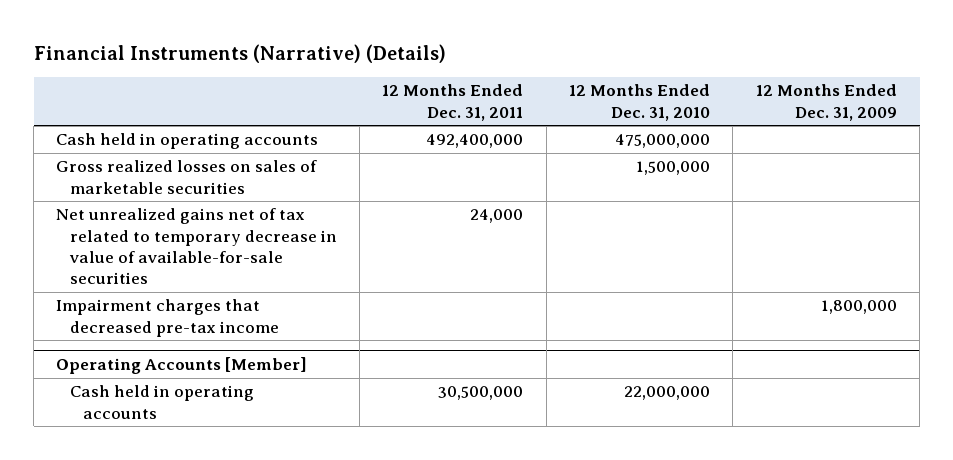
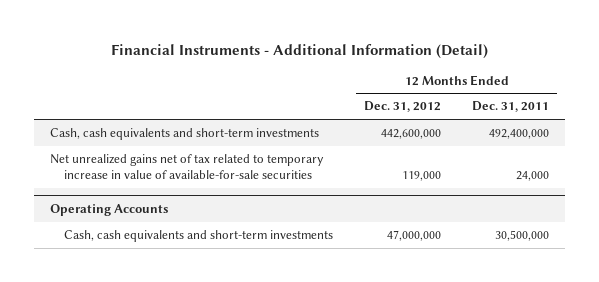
- Financial Instruments (Narrative) (Details)
+ Financial Instruments - Additional Information (Detail)
- | 12 Months Ended Dec. 31, 2011 | 12 Months Ended Dec. 31, 2010 | 12 Months Ended Dec. 31, 2009
+ | 12 Months Ended Dec. 31, 2012 | 12 Months Ended Dec. 31, 2011
- Cash held in operating accounts | 492,400,000 | 475,000,000 |
- Gross realized losses on sales of marketable securities | | 1,500,000 |
- Net unrealized gains net of tax related to temporary decrease in value of available-for-sale securities | 24,000 | |
- Impairment charges that decreased pre-tax income | | | 1,800,000
- Operating Accounts [Member]
- Cash held in operating accounts | 30,500,000 | 22,000,000 |
+ Cash, cash equivalents and short-term investments | 442,600,000 | 492,400,000
+ Net unrealized gains net of tax related to temporary increase in value of available-for-sale securities | 119,000 | 24,000
+ Operating Accounts
+ Cash, cash equivalents and short-term investments | 47,000,000 | 30,500,000

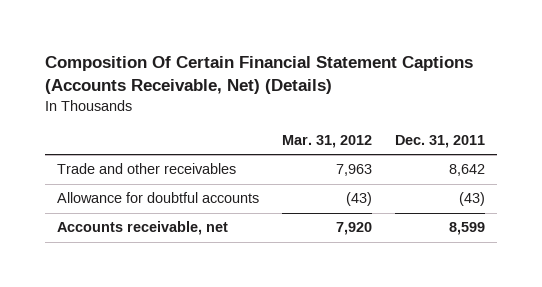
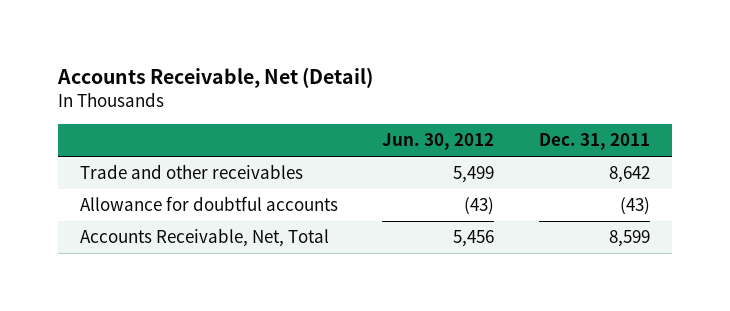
- Composition Of Certain Financial Statement Captions (Accounts Receivable, Net) (Details)
+ Accounts Receivable, Net (Detail)
- | Mar. 31, 2012 | Dec. 31, 2011
+ | Jun. 30, 2012 | Dec. 31, 2011
- Accounts receivable, net | 7,920 | 8,599
+ Accounts Receivable, Net, Total | 5,456 | 8,599

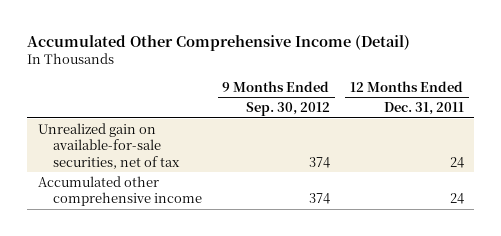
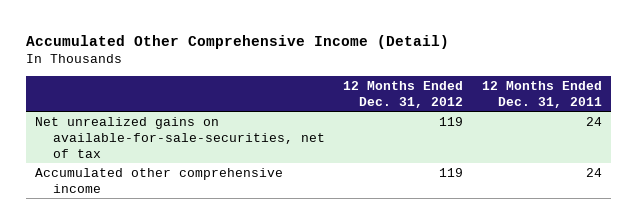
- | 9 Months Ended Sep. 30, 2012 | 12 Months Ended Dec. 31, 2011
+ | 12 Months Ended Dec. 31, 2012 | 12 Months Ended Dec. 31, 2011
- Unrealized gain on available-for-sale securities, net of tax | 374 | 24
+ Net unrealized gains on available-for-sale-securities, net of tax | 119 | 24

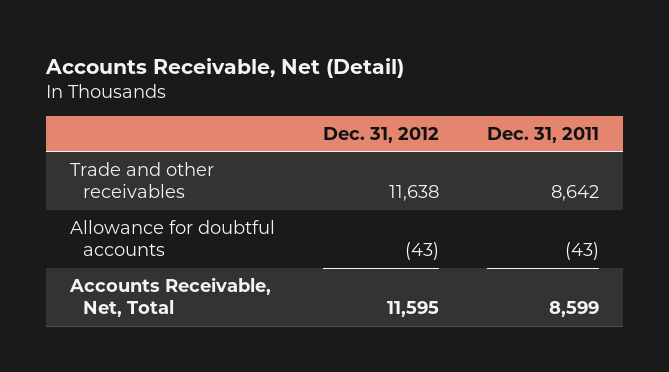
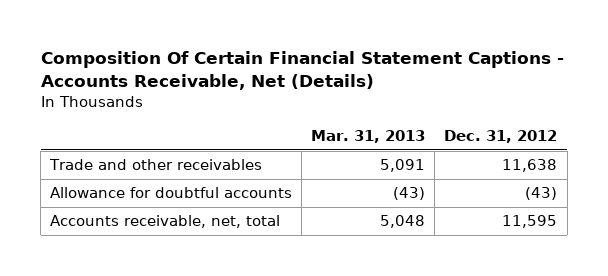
- Accounts Receivable, Net (Detail)
+ Composition Of Certain Financial Statement Captions - Accounts Receivable, Net (Details)
- | Dec. 31, 2012 | Dec. 31, 2011
+ | Mar. 31, 2013 | Dec. 31, 2012
- Accounts Receivable, Net, Total | 11,595 | 8,599
+ Accounts receivable, net, total | 5,048 | 11,595

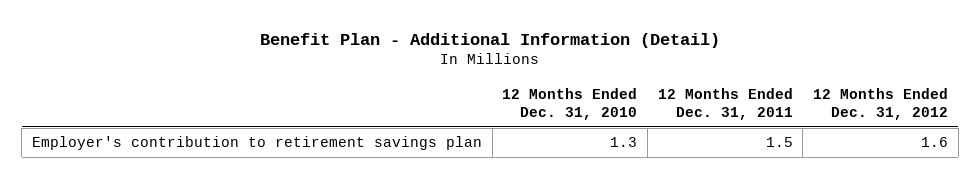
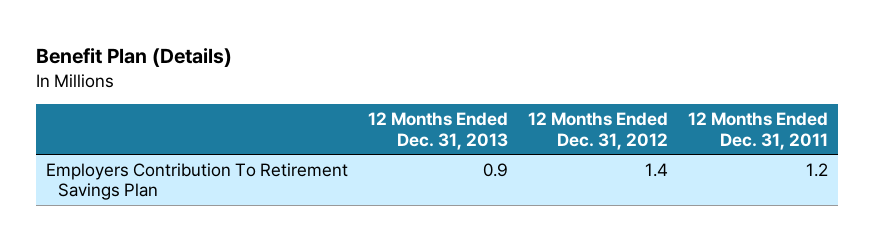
- Benefit Plan - Additional Information (Detail)
+ Benefit Plan (Details)
- | 12 Months Ended Dec. 31, 2010 | 12 Months Ended Dec. 31, 2011 | 12 Months Ended Dec. 31, 2012
+ | 12 Months Ended Dec. 31, 2013 | 12 Months Ended Dec. 31, 2012 | 12 Months Ended Dec. 31, 2011
- Employer's contribution to retirement savings plan | 1.3 | 1.5 | 1.6
+ Employers Contribution To Retirement Savings Plan | 0.9 | 1.4 | 1.2

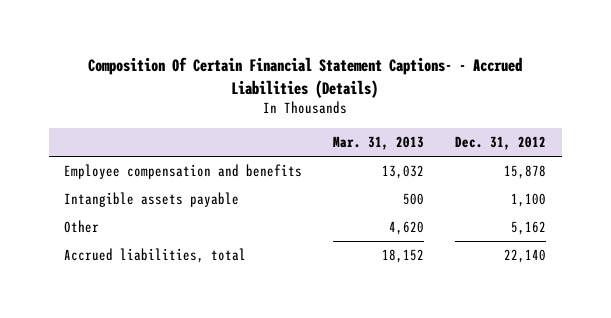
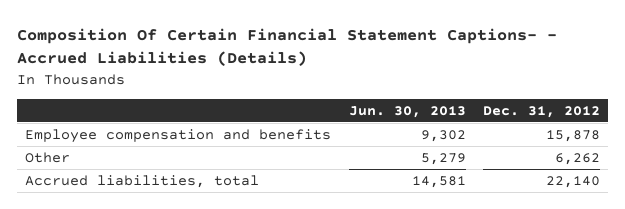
- | Mar. 31, 2013 | Dec. 31, 2012
+ | Jun. 30, 2013 | Dec. 31, 2012
- Intangible assets payable | 500 | 1,100
- Other | 4,620 | 5,162
+ Other | 5,279 | 6,262

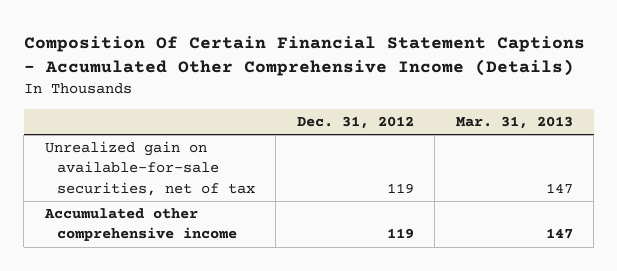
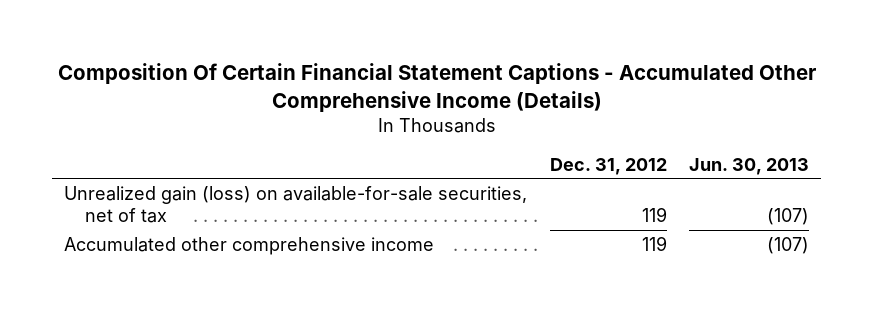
- | Dec. 31, 2012 | Mar. 31, 2013
+ | Dec. 31, 2012 | Jun. 30, 2013
- Unrealized gain on available-for-sale securities, net of tax | 119 | 147
+ Unrealized gain (loss) on available-for-sale securities, net of tax | 119 | (107)

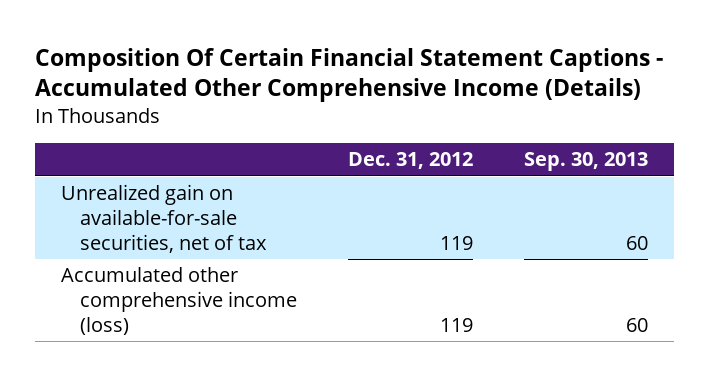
- | Dec. 31, 2012 | Jun. 30, 2013
+ | Dec. 31, 2012 | Sep. 30, 2013
- Unrealized gain (loss) on available-for-sale securities, net of tax | 119 | (107)
- Accumulated other comprehensive income | 119 | (107)
+ Unrealized gain on available-for-sale securities, net of tax | 119 | 60
+ Accumulated other comprehensive income (loss) | 119 | 60

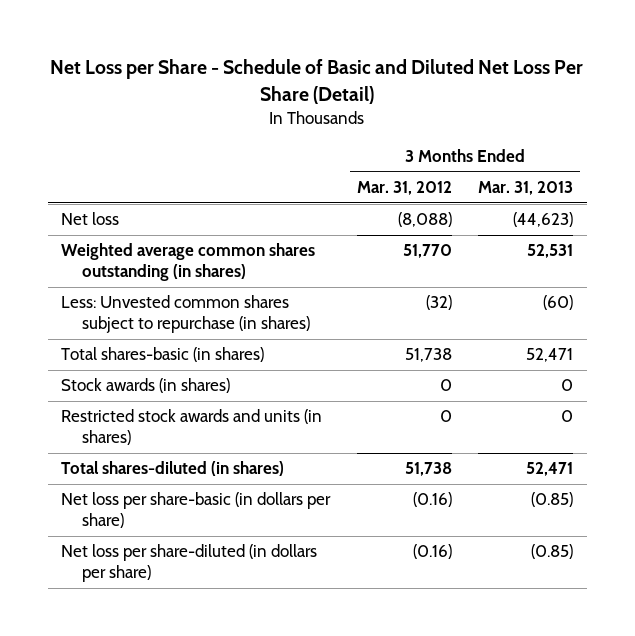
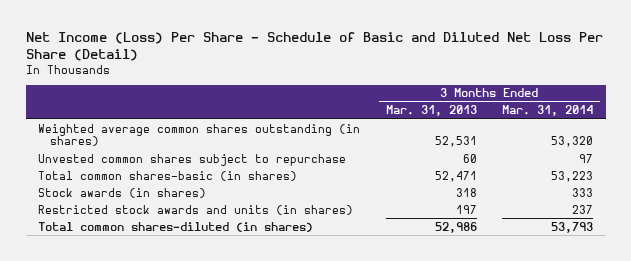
- Net Loss per Share - Schedule of Basic and Diluted Net Loss Per Share (Detail)
+ Net Income (Loss) Per Share - Schedule of Basic and Diluted Net Loss Per Share (Detail)
- | 3 Months Ended Mar. 31, 2012 | 3 Months Ended Mar. 31, 2013
+ | 3 Months Ended Mar. 31, 2013 | 3 Months Ended Mar. 31, 2014
- Net loss | (8,088) | (44,623)
- Less: Unvested common shares subject to repurchase (in shares) | (32) | (60)
- Total shares-basic (in shares) | 51,738 | 52,471
- Stock awards (in shares) | 0 | 0
- Restricted stock awards and units (in shares) | 0 | 0
- Total shares-diluted (in shares) | 51,738 | 52,471
- Net loss per share-basic (in dollars per share) | (0.16) | (0.85)
- Net loss per share-diluted (in dollars per share) | (0.16) | (0.85)
+ Unvested common shares subject to repurchase | 60 | 97
+ Total common shares-basic (in shares) | 52,471 | 53,223
+ Stock awards (in shares) | 318 | 333
+ Restricted stock awards and units (in shares) | 197 | 237
+ Total common shares-diluted (in shares) | 52,986 | 53,793

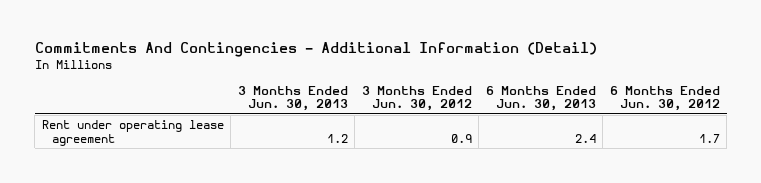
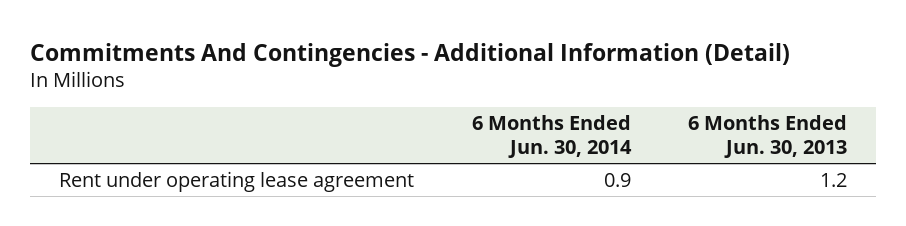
- | 3 Months Ended Jun. 30, 2013 | 3 Months Ended Jun. 30, 2012 | 6 Months Ended Jun. 30, 2013 | 6 Months Ended Jun. 30, 2012
+ | 6 Months Ended Jun. 30, 2014 | 6 Months Ended Jun. 30, 2013
- Rent under operating lease agreement | 1.2 | 0.9 | 2.4 | 1.7
+ Rent under operating lease agreement | 0.9 | 1.2

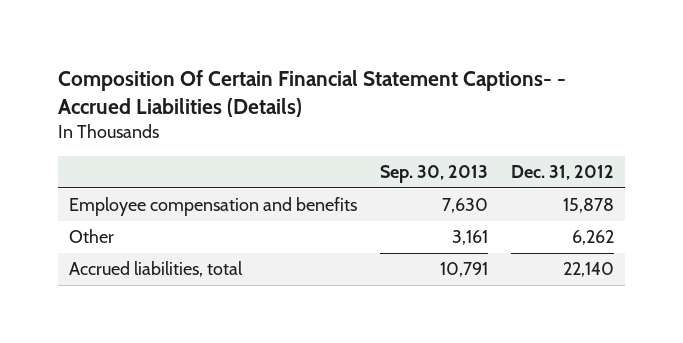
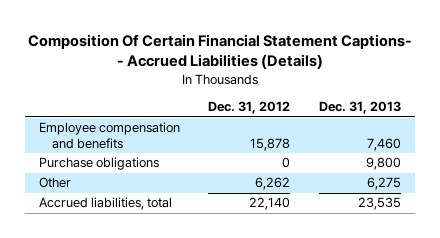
- | Sep. 30, 2013 | Dec. 31, 2012
+ | Dec. 31, 2012 | Dec. 31, 2013
+ Purchase obligations | 0 | 9,800

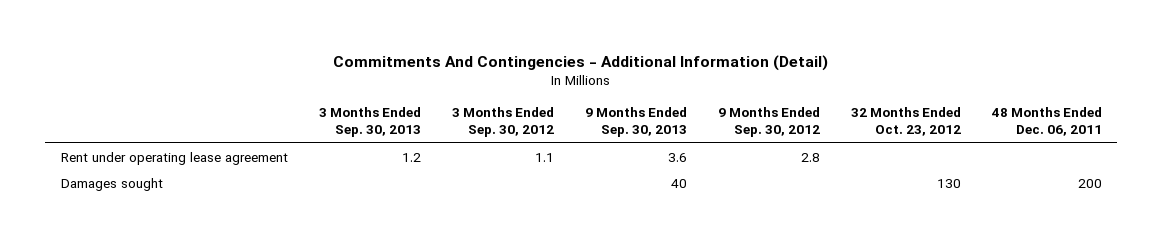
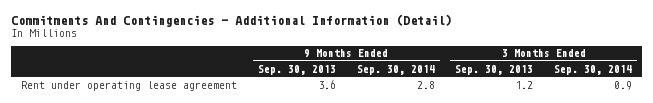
- | 3 Months Ended Sep. 30, 2013 | 3 Months Ended Sep. 30, 2012 | 9 Months Ended Sep. 30, 2013 | 9 Months Ended Sep. 30, 2012 | 32 Months Ended Oct. 23, 2012 | 48 Months Ended Dec. 06, 2011
+ | 9 Months Ended Sep. 30, 2013 | 9 Months Ended Sep. 30, 2014 | 3 Months Ended Sep. 30, 2013 | 3 Months Ended Sep. 30, 2014
- Damages sought | | | 40 | | 130 | 200

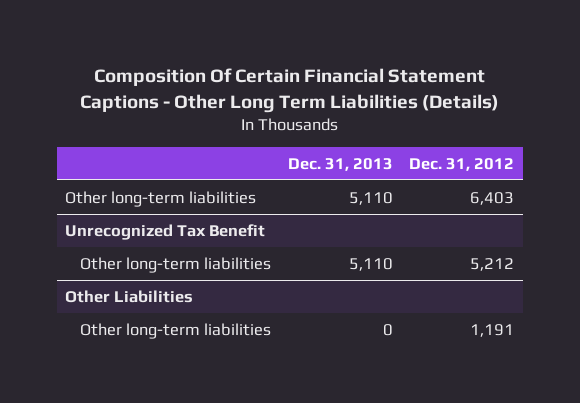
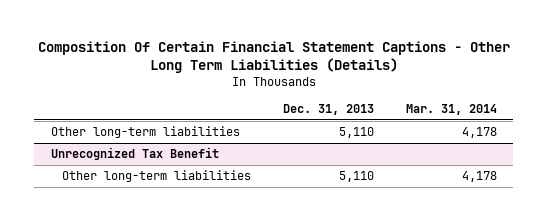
- | Dec. 31, 2013 | Dec. 31, 2012
+ | Dec. 31, 2013 | Mar. 31, 2014
- Other Liabilities
- Other long-term liabilities | 0 | 1,191

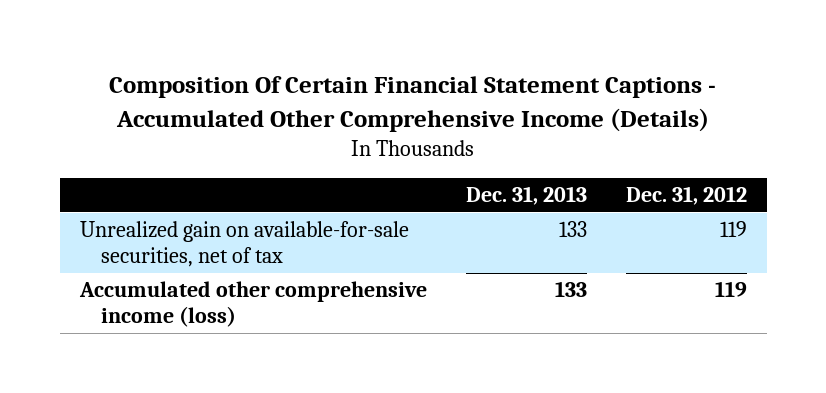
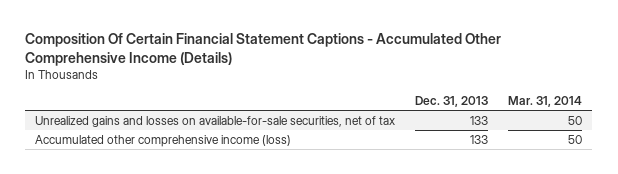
- | Dec. 31, 2013 | Dec. 31, 2012
+ | Dec. 31, 2013 | Mar. 31, 2014
- Unrealized gain on available-for-sale securities, net of tax | 133 | 119
+ Unrealized gains and losses on available-for-sale securities, net of tax | 133 | 50

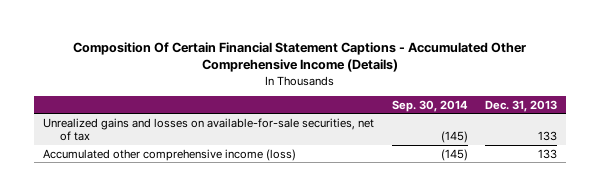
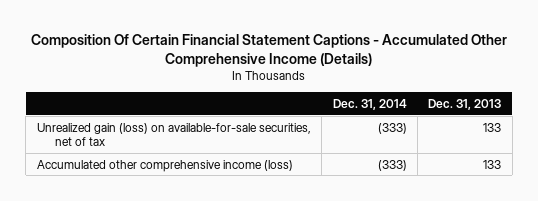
- | Sep. 30, 2014 | Dec. 31, 2013
+ | Dec. 31, 2014 | Dec. 31, 2013
- Unrealized gains and losses on available-for-sale securities, net of tax | (145) | 133
+ Unrealized gain (loss) on available-for-sale securities, net of tax | (333) | 133

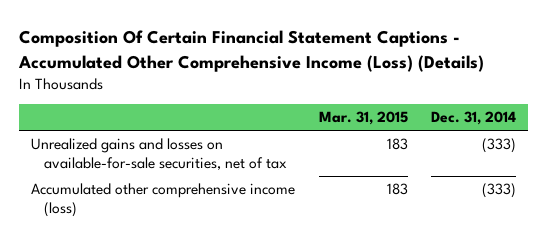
- Composition Of Certain Financial Statement Captions - Accumulated Other Comprehensive Income (Details)
+ Composition Of Certain Financial Statement Captions - Accumulated Other Comprehensive Income (Loss) (Details)
- | Dec. 31, 2014 | Dec. 31, 2013
+ | Mar. 31, 2015 | Dec. 31, 2014
- Unrealized gain (loss) on available-for-sale securities, net of tax | (333) | 133
+ Unrealized gains and losses on available-for-sale securities, net of tax | 183 | (333)

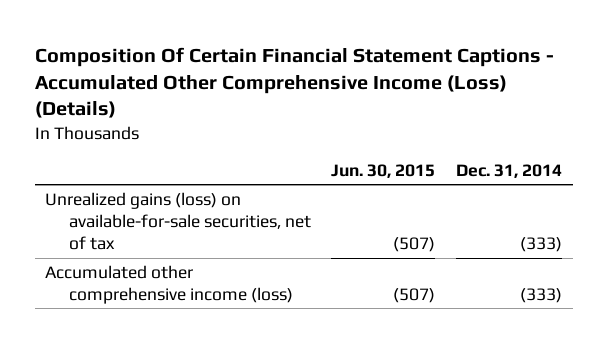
- | Mar. 31, 2015 | Dec. 31, 2014
+ | Jun. 30, 2015 | Dec. 31, 2014
- Unrealized gains and losses on available-for-sale securities, net of tax | 183 | (333)
+ Unrealized gains (loss) on available-for-sale securities, net of tax | (507) | (333)

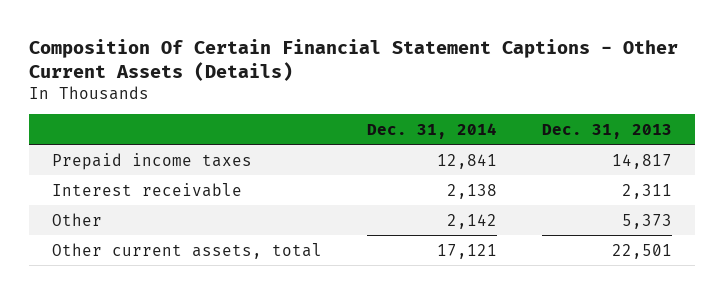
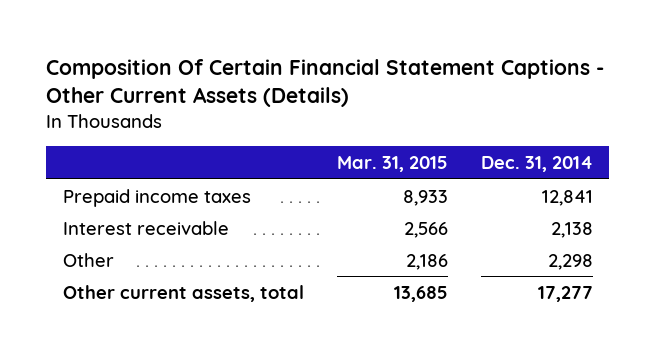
- | Dec. 31, 2014 | Dec. 31, 2013
+ | Mar. 31, 2015 | Dec. 31, 2014
- Other | 2,142 | 5,373
- Other current assets, total | 17,121 | 22,501
+ Other | 2,186 | 2,298
+ Other current assets, total | 13,685 | 17,277

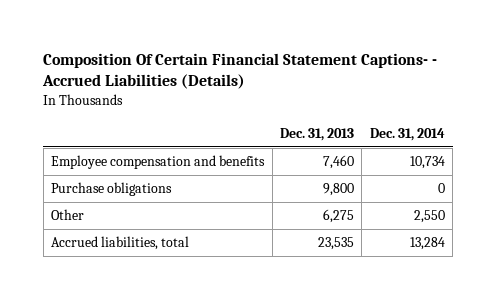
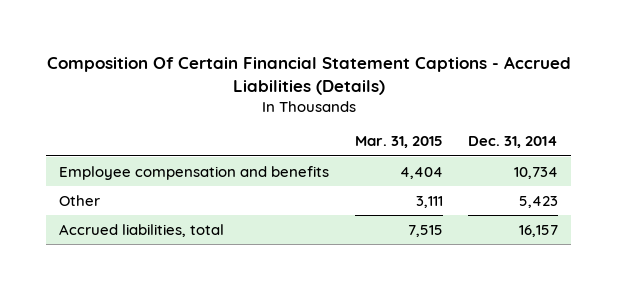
- Composition Of Certain Financial Statement Captions- - Accrued Liabilities (Details)
+ Composition Of Certain Financial Statement Captions - Accrued Liabilities (Details)
- | Dec. 31, 2013 | Dec. 31, 2014
+ | Mar. 31, 2015 | Dec. 31, 2014
- Purchase obligations | 9,800 | 0
- Other | 6,275 | 2,550
- Accrued liabilities, total | 23,535 | 13,284
+ Other | 3,111 | 5,423
+ Accrued liabilities, total | 7,515 | 16,157

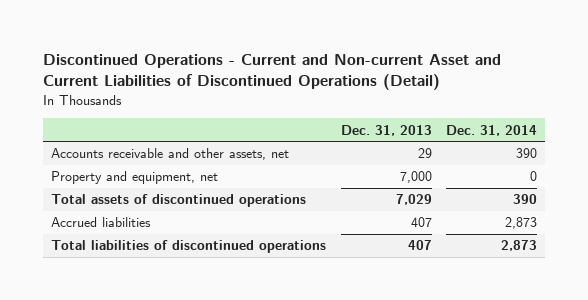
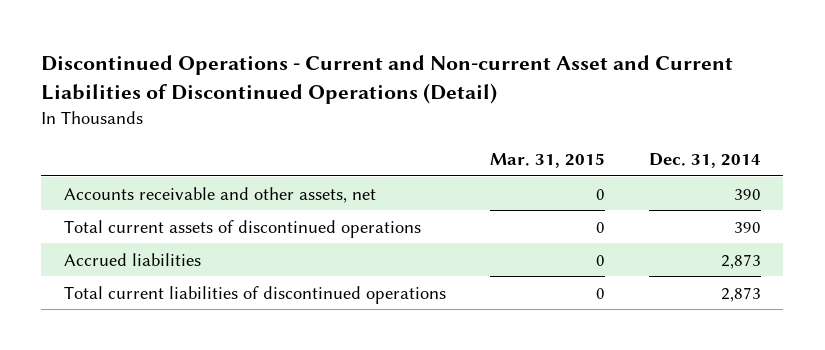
- | Dec. 31, 2013 | Dec. 31, 2014
+ | Mar. 31, 2015 | Dec. 31, 2014
- Property and equipment, net | 7,000 | 0
- Total assets of discontinued operations | 7,029 | 390
+ Total current assets of discontinued operations | 0 | 390
- Total liabilities of discontinued operations | 407 | 2,873
+ Total current liabilities of discontinued operations | 0 | 2,873

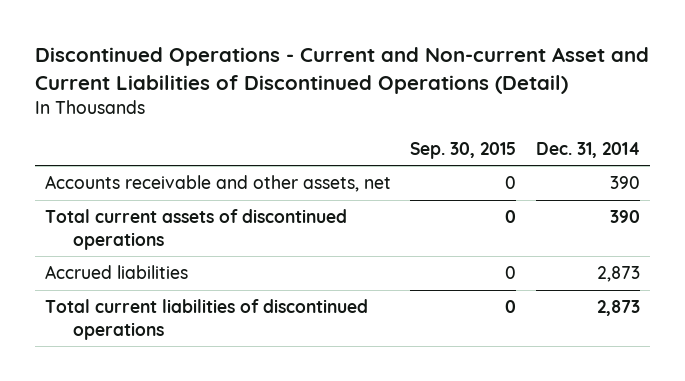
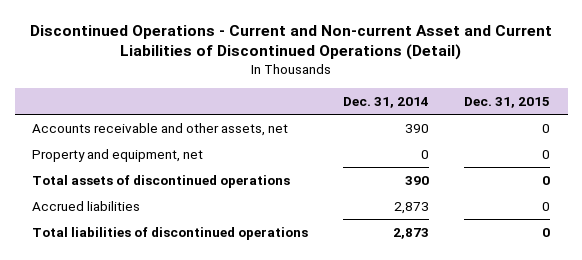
- | Sep. 30, 2015 | Dec. 31, 2014
+ | Dec. 31, 2014 | Dec. 31, 2015
- Total current assets of discontinued operations | 0 | 390
+ Property and equipment, net | 0 | 0
+ Total assets of discontinued operations | 390 | 0
- Total current liabilities of discontinued operations | 0 | 2,873
+ Total liabilities of discontinued operations | 2,873 | 0

